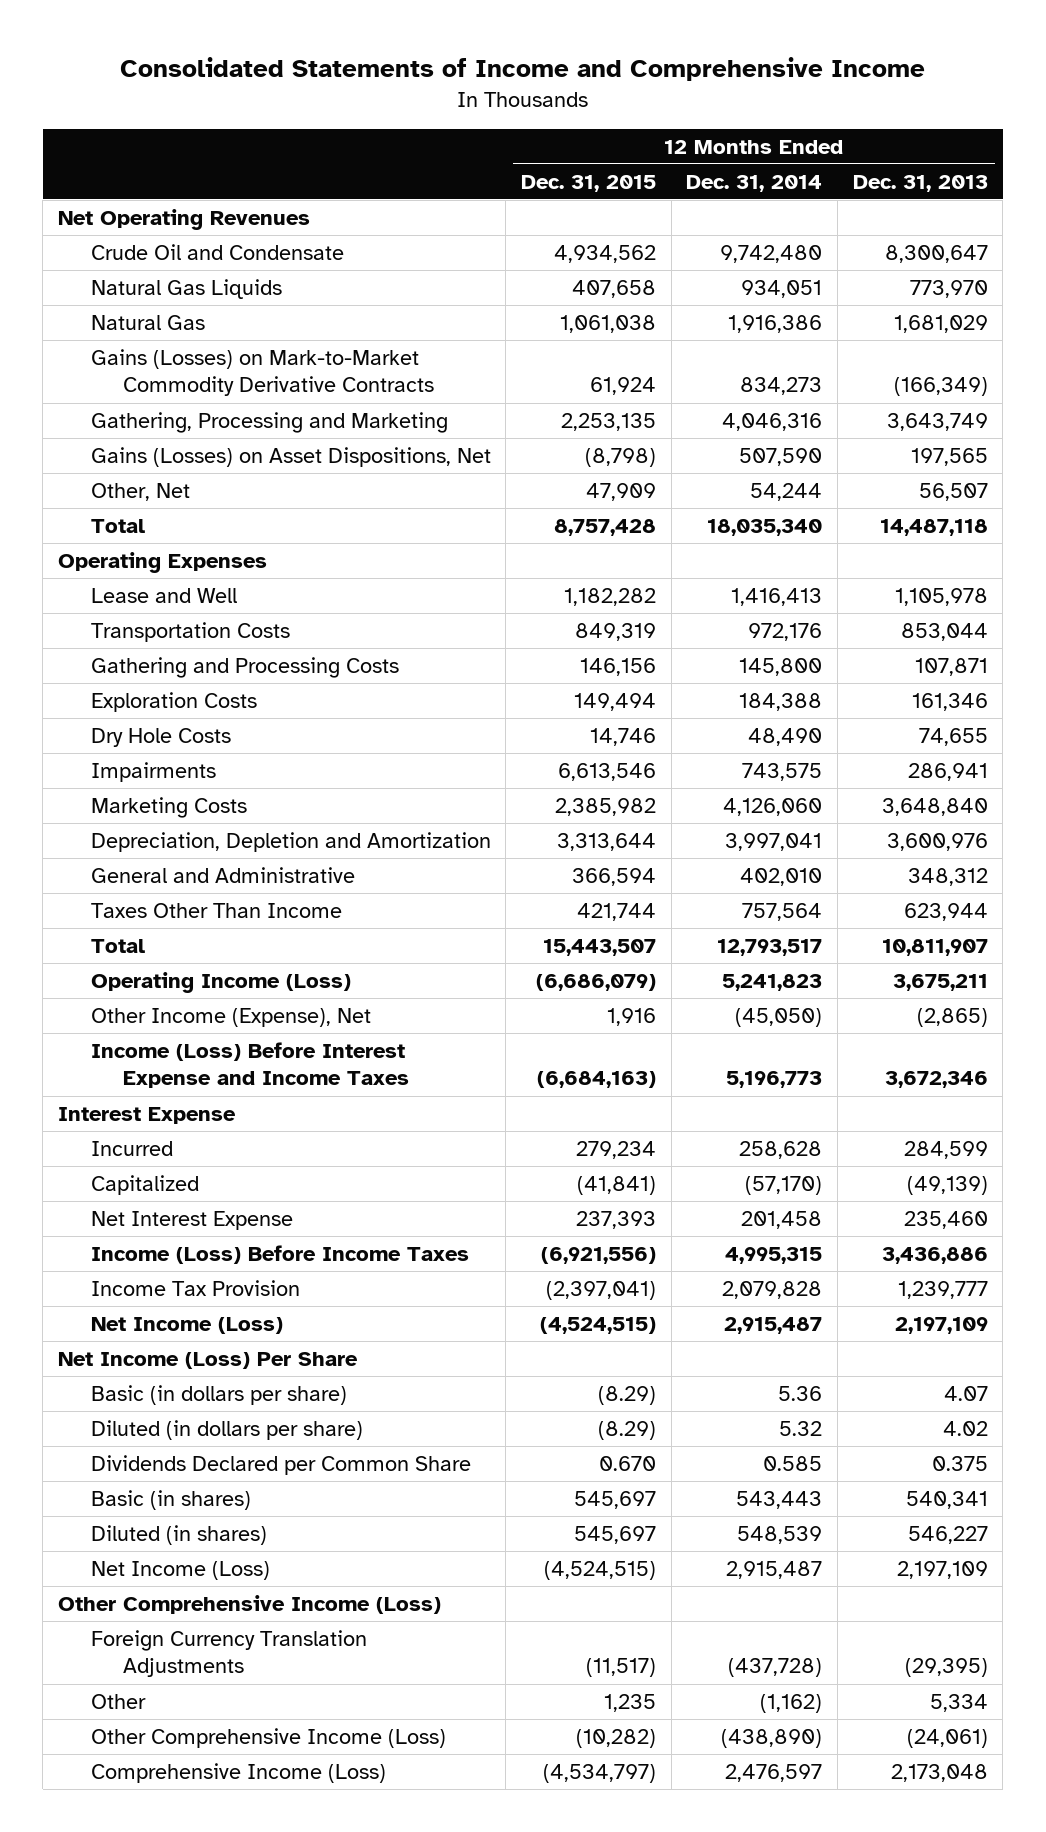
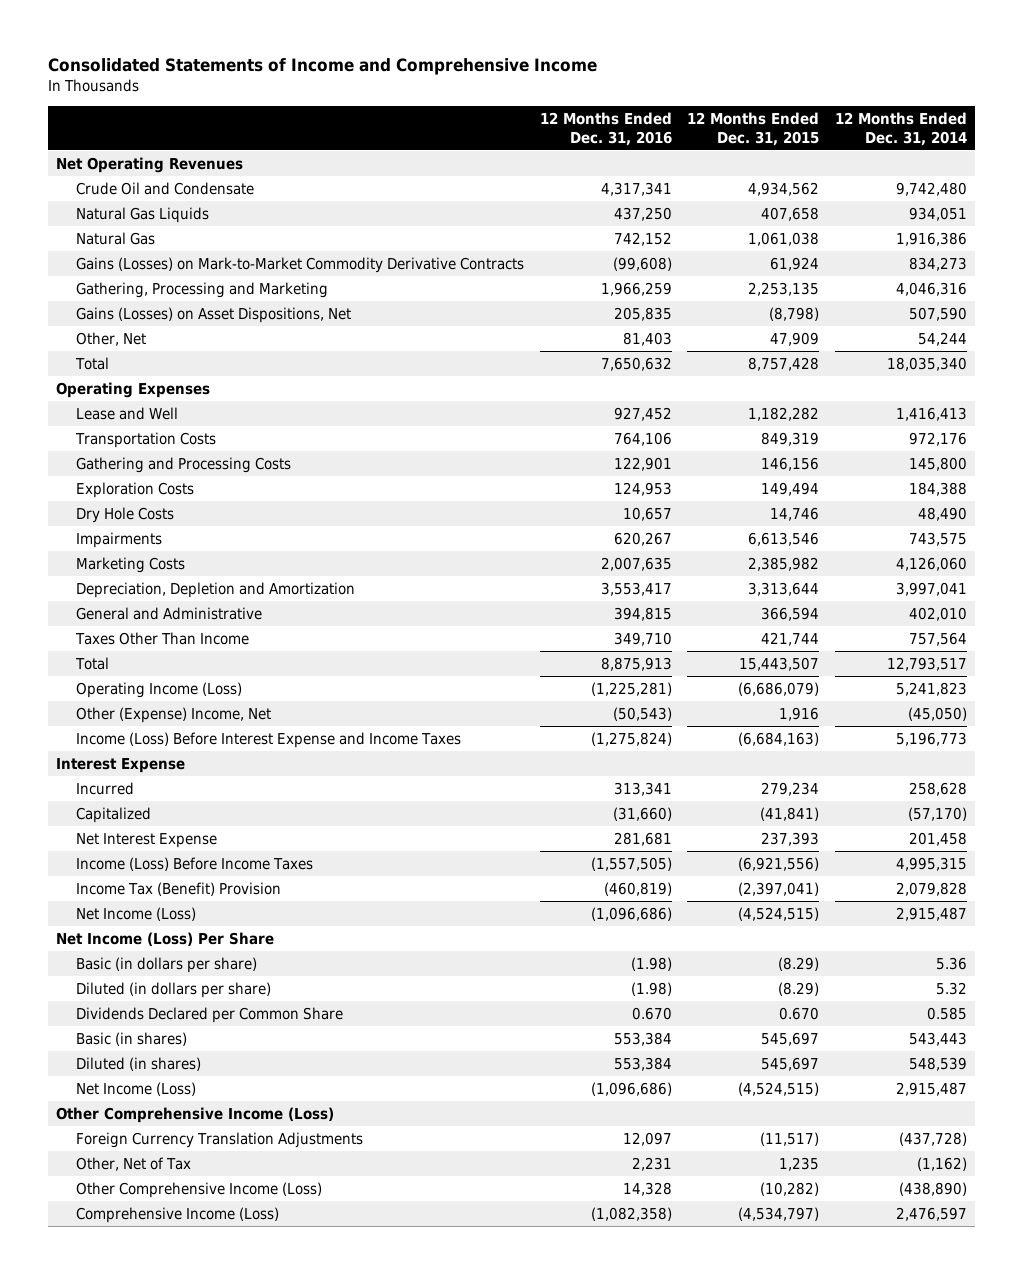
- | 12 Months Ended Dec. 31, 2015 | 12 Months Ended Dec. 31, 2014 | 12 Months Ended Dec. 31, 2013
+ | 12 Months Ended Dec. 31, 2016 | 12 Months Ended Dec. 31, 2015 | 12 Months Ended Dec. 31, 2014
- Other Income (Expense), Net | 1,916 | (45,050) | (2,865)
+ Other (Expense) Income, Net | (50,543) | 1,916 | (45,050)
- Income Tax Provision | (2,397,041) | 2,079,828 | 1,239,777
+ Income Tax (Benefit) Provision | (460,819) | (2,397,041) | 2,079,828
- Other | 1,235 | (1,162) | 5,334
+ Other, Net of Tax | 2,231 | 1,235 | (1,162)

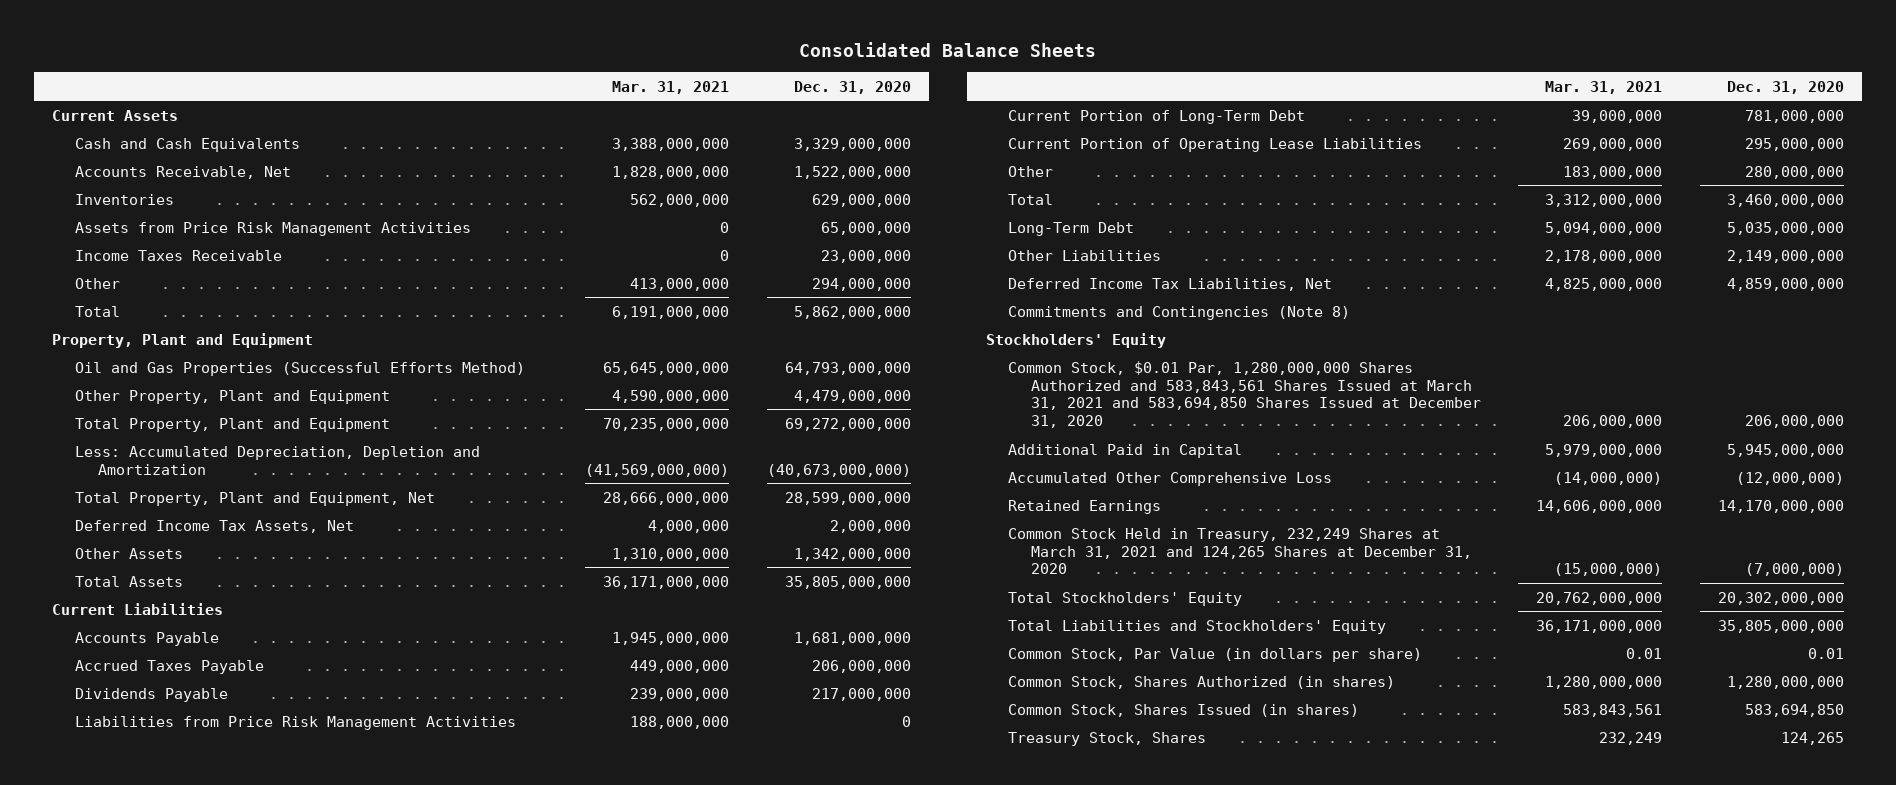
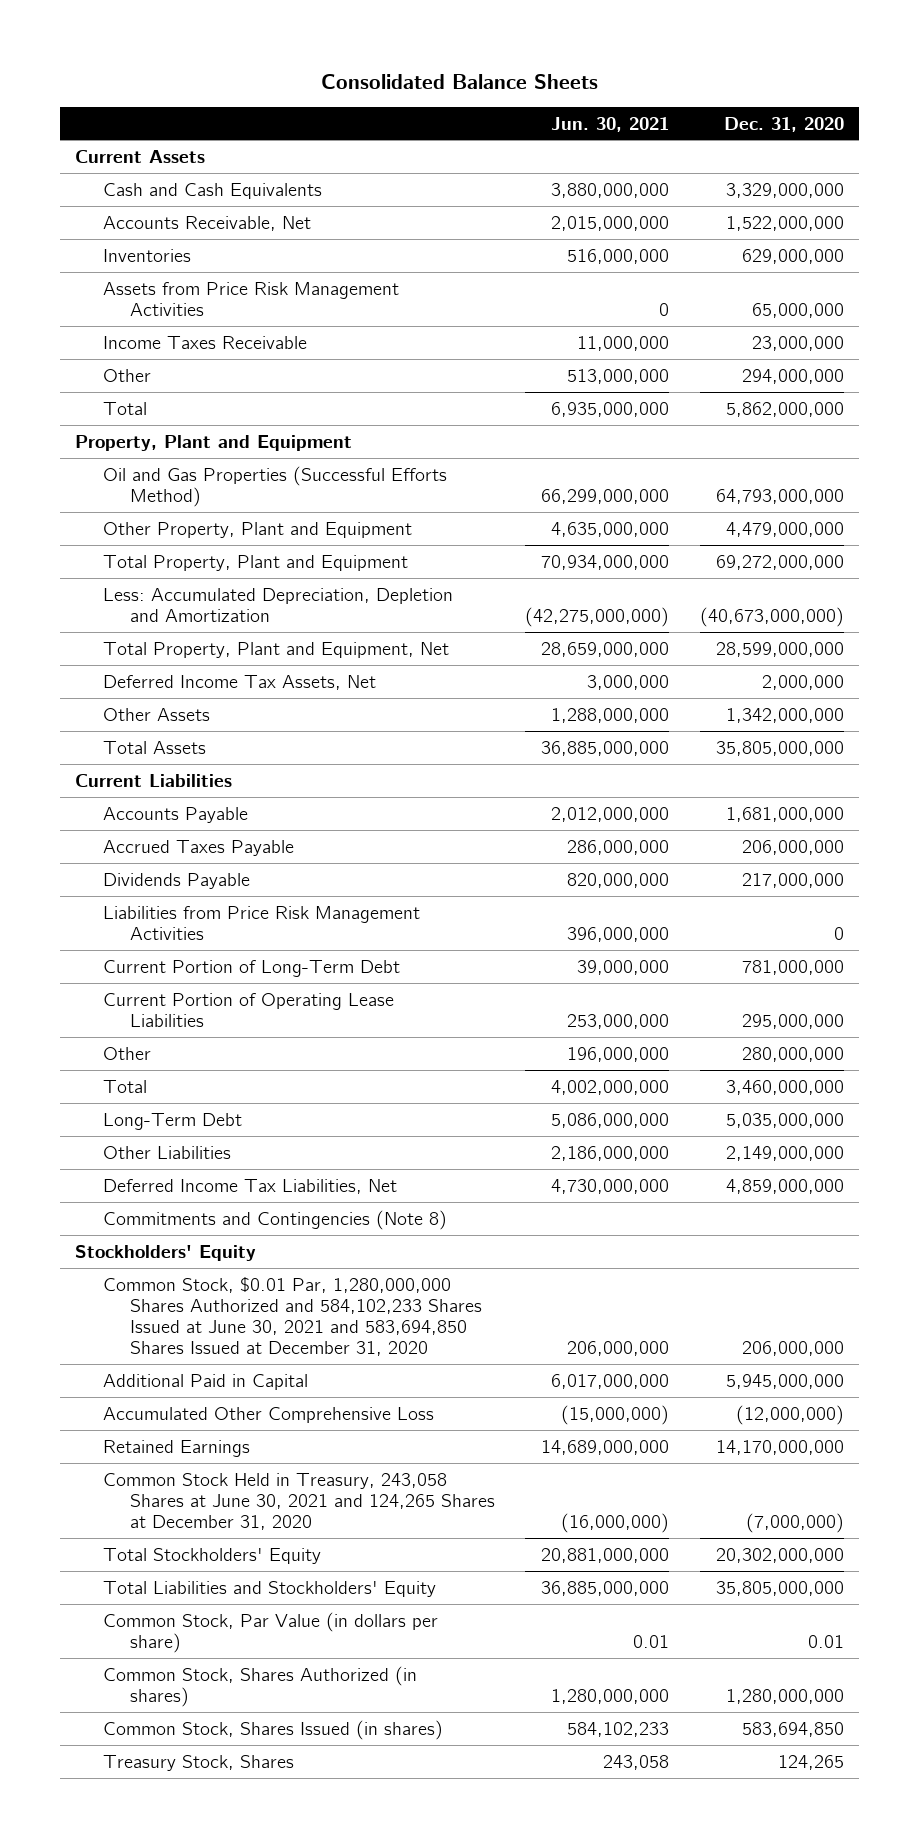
- | Mar. 31, 2021 | Dec. 31, 2020
+ | Jun. 30, 2021 | Dec. 31, 2020
- Common Stock, $0.01 Par, 1,280,000,000 Shares Authorized and 583,843,561 Shares Issued at March 31, 2021 and 583,694,850 Shares Issued at December 31, 2020 | 206,000,000 | 206,000,000
+ Common Stock, $0.01 Par, 1,280,000,000 Shares Authorized and 584,102,233 Shares Issued at June 30, 2021 and 583,694,850 Shares Issued at December 31, 2020 | 206,000,000 | 206,000,000
- Common Stock Held in Treasury, 232,249 Shares at March 31, 2021 and 124,265 Shares at December 31, 2020 | (15,000,000) | (7,000,000)
+ Common Stock Held in Treasury, 243,058 Shares at June 30, 2021 and 124,265 Shares at December 31, 2020 | (16,000,000) | (7,000,000)

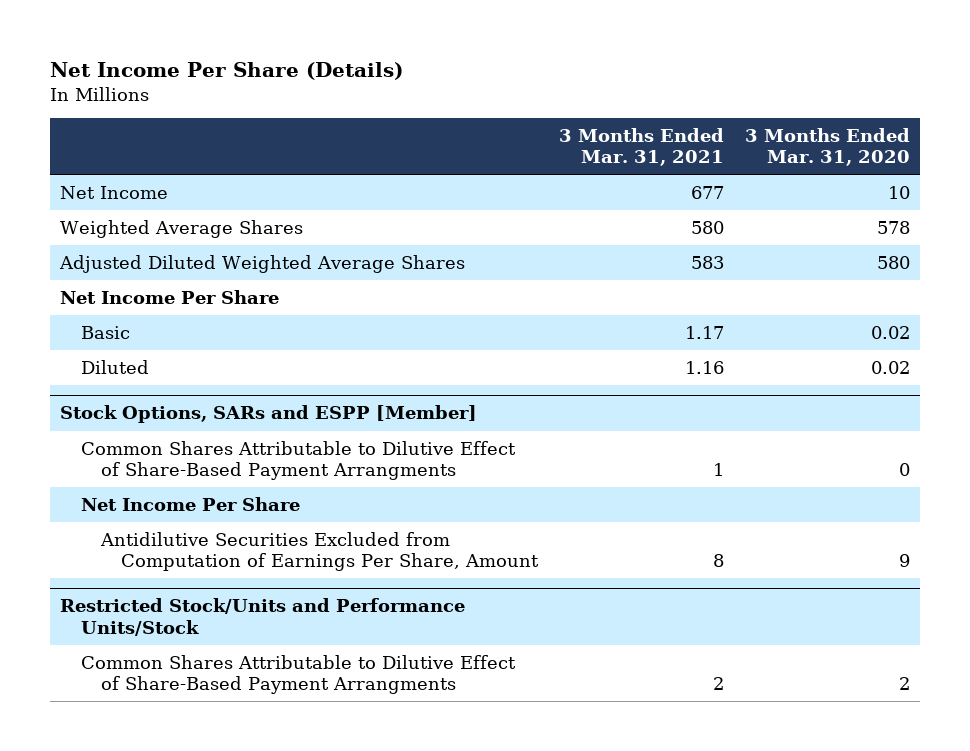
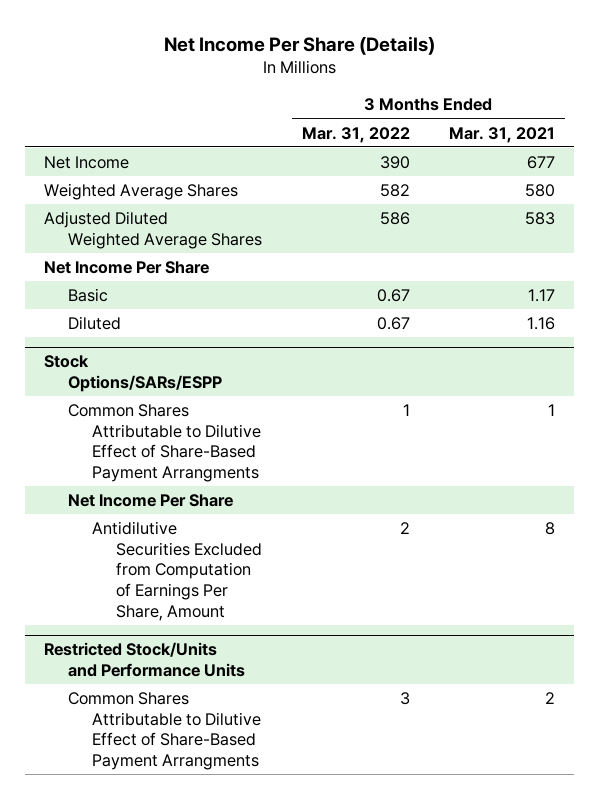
- | 3 Months Ended Mar. 31, 2021 | 3 Months Ended Mar. 31, 2020
+ | 3 Months Ended Mar. 31, 2022 | 3 Months Ended Mar. 31, 2021
- Stock Options, SARs and ESPP [Member]
+ Stock Options/SARs/ESPP
- Restricted Stock/Units and Performance Units/Stock
+ Restricted Stock/Units and Performance Units

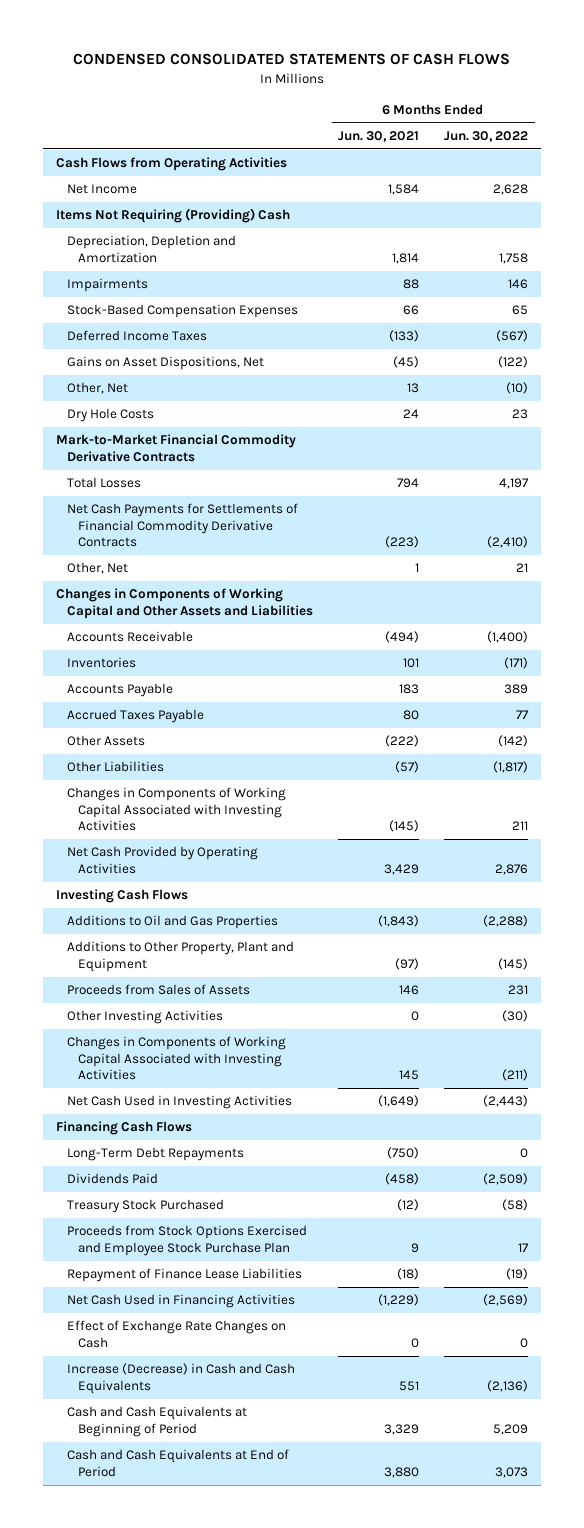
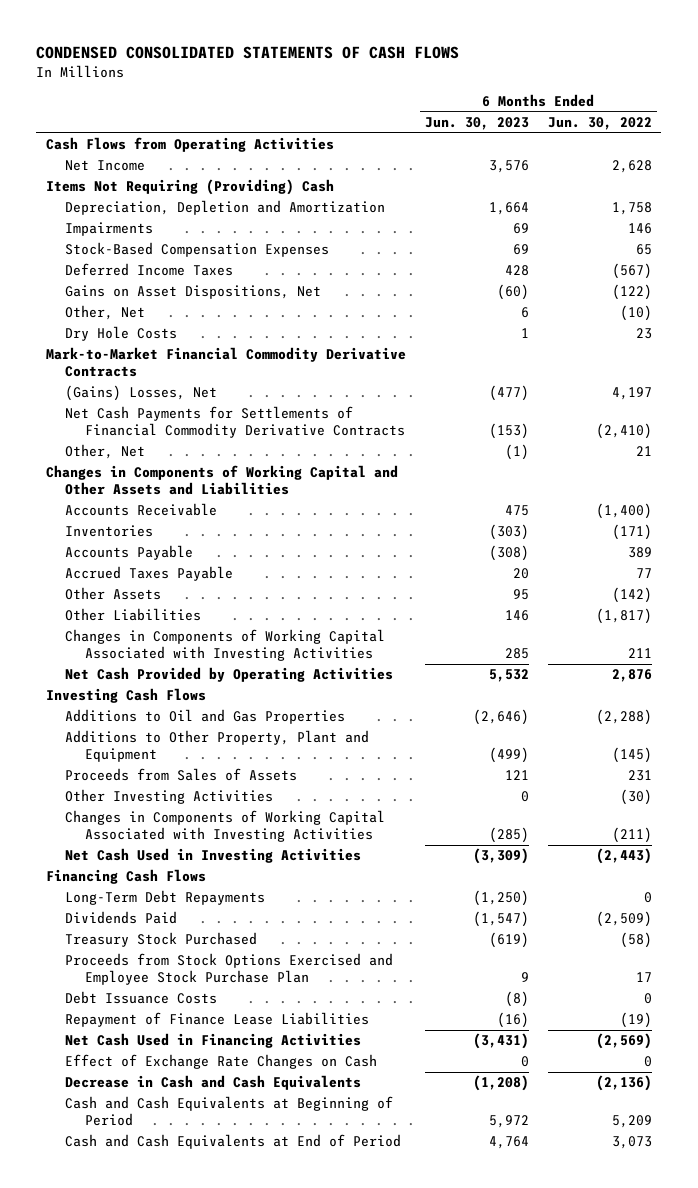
- | 6 Months Ended Jun. 30, 2021 | 6 Months Ended Jun. 30, 2022
+ | 6 Months Ended Jun. 30, 2023 | 6 Months Ended Jun. 30, 2022
- Total Losses | 794 | 4,197
+ (Gains) Losses, Net | (477) | 4,197
+ Debt Issuance Costs | (8) | 0
- Increase (Decrease) in Cash and Cash Equivalents | 551 | (2,136)
+ Decrease in Cash and Cash Equivalents | (1,208) | (2,136)

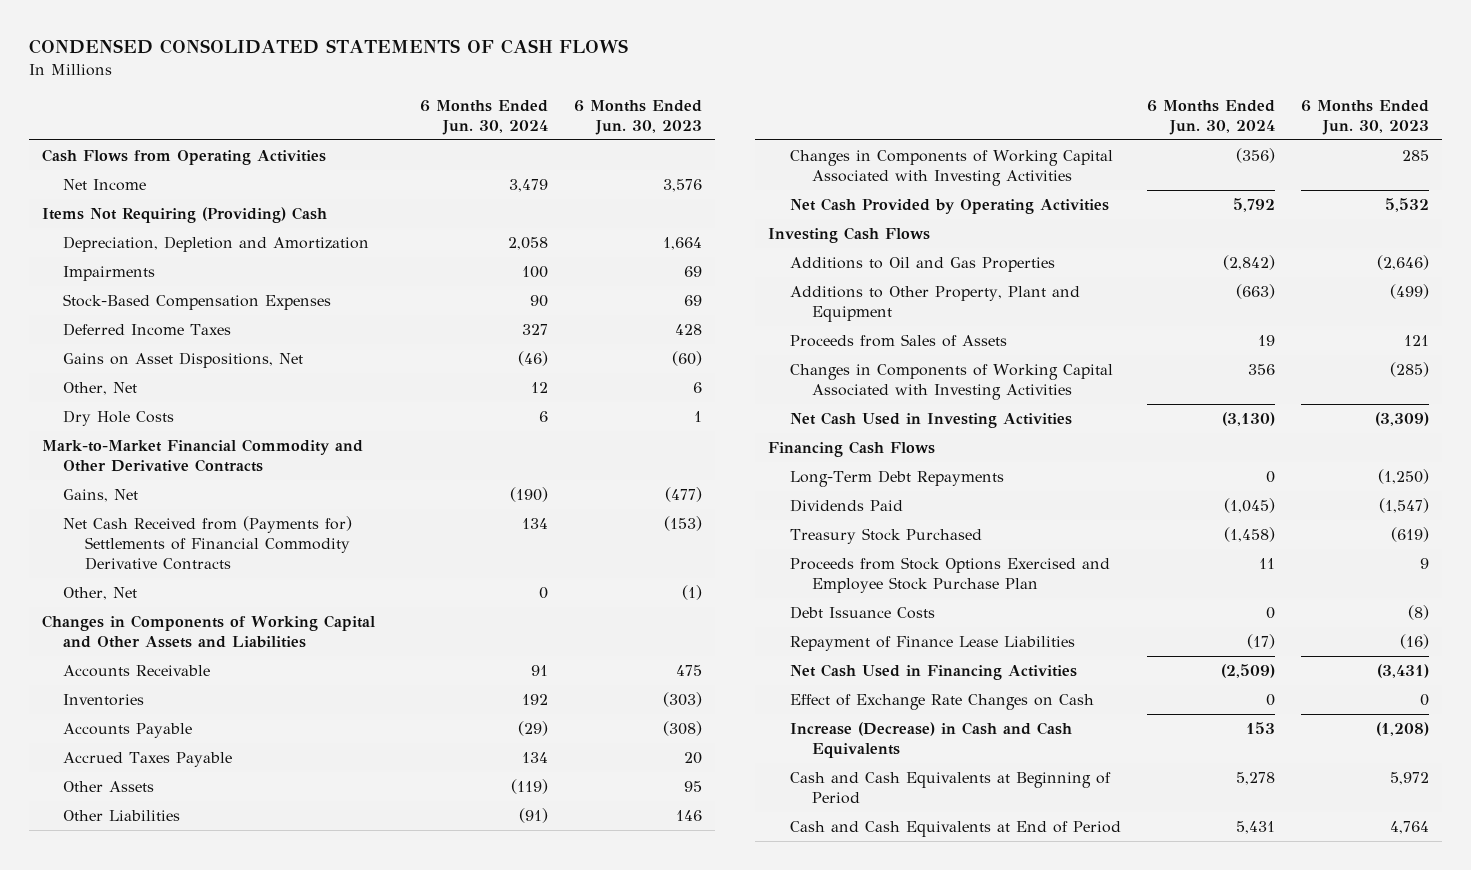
- | 6 Months Ended Jun. 30, 2023 | 6 Months Ended Jun. 30, 2022
+ | 6 Months Ended Jun. 30, 2024 | 6 Months Ended Jun. 30, 2023
- Mark-to-Market Financial Commodity Derivative Contracts
- (Gains) Losses, Net | (477) | 4,197
- Net Cash Payments for Settlements of Financial Commodity Derivative Contracts | (153) | (2,410)
+ Mark-to-Market Financial Commodity and Other Derivative Contracts
+ Gains, Net | (190) | (477)
+ Net Cash Received from (Payments for) Settlements of Financial Commodity Derivative Contracts | 134 | (153)
- Other Investing Activities | 0 | (30)
- Decrease in Cash and Cash Equivalents | (1,208) | (2,136)
+ Increase (Decrease) in Cash and Cash Equivalents | 153 | (1,208)

